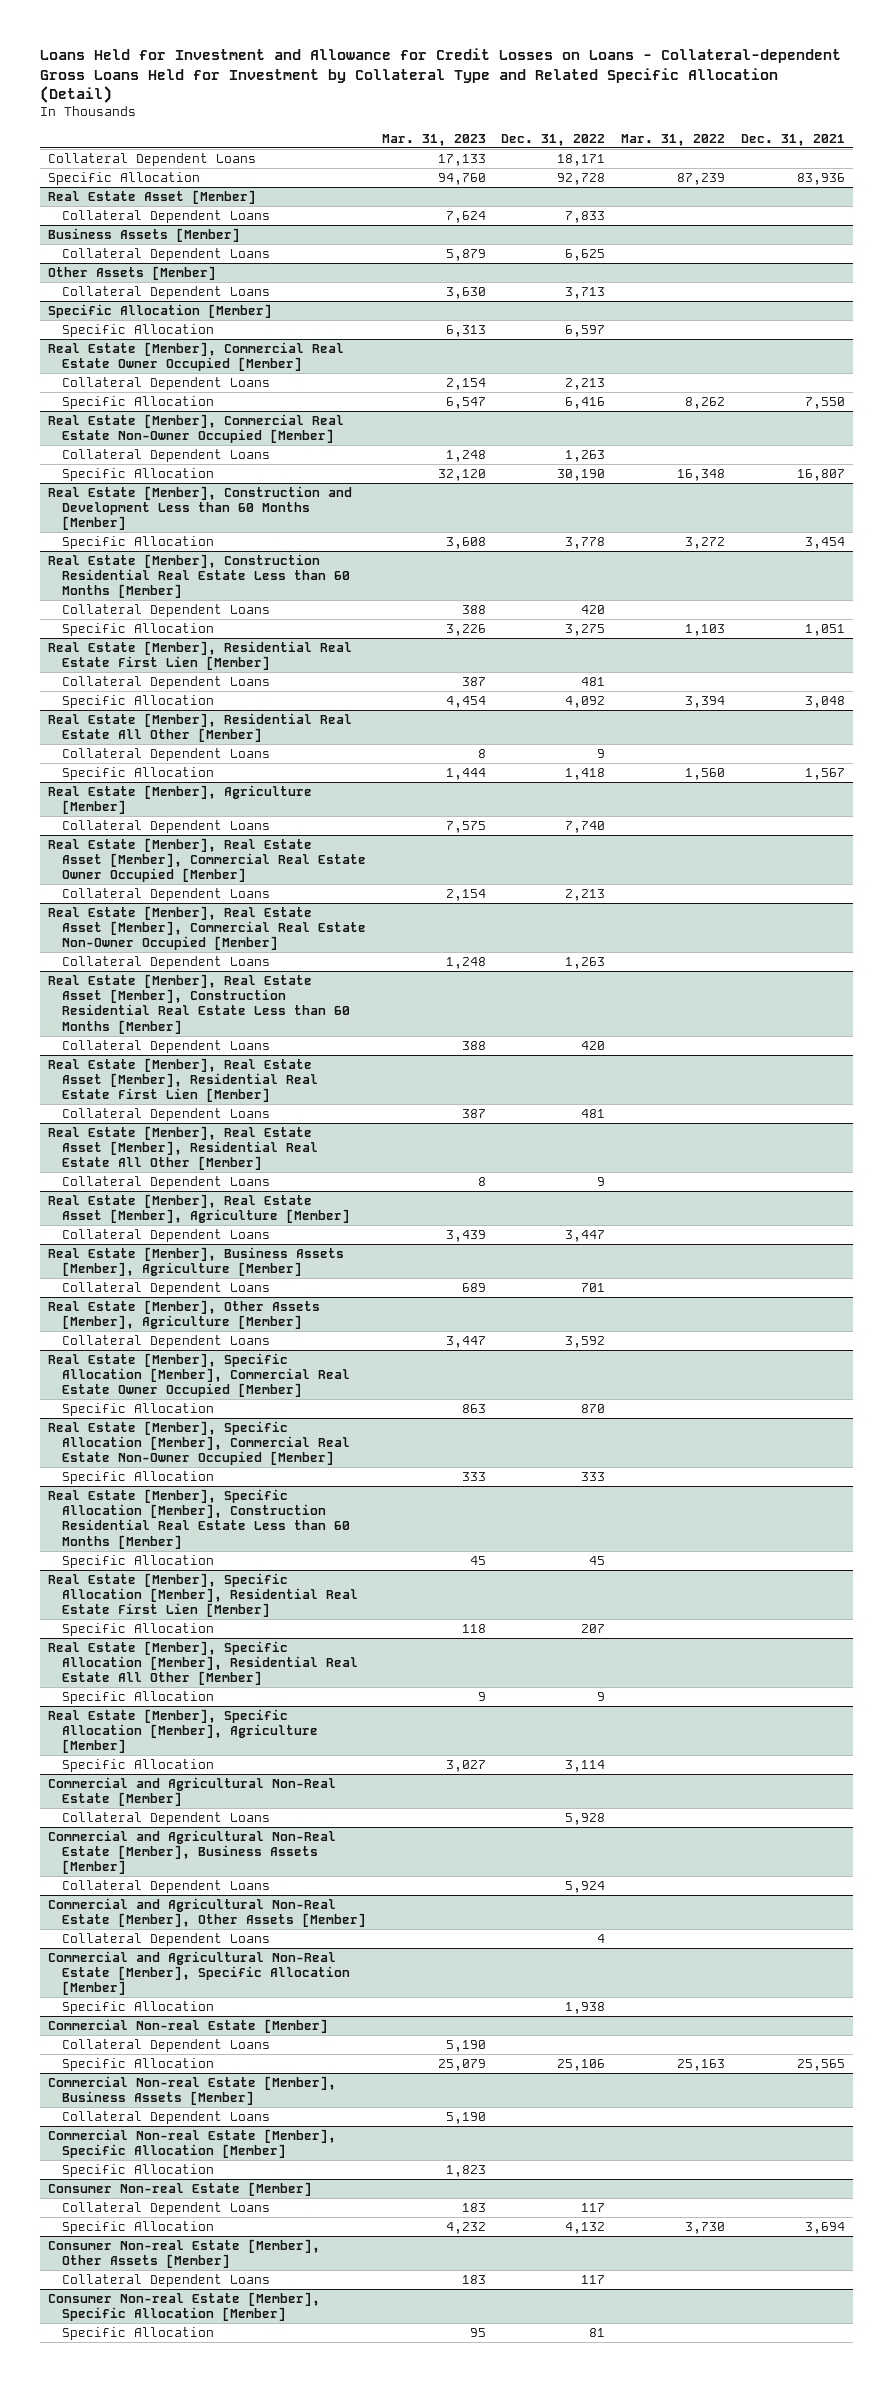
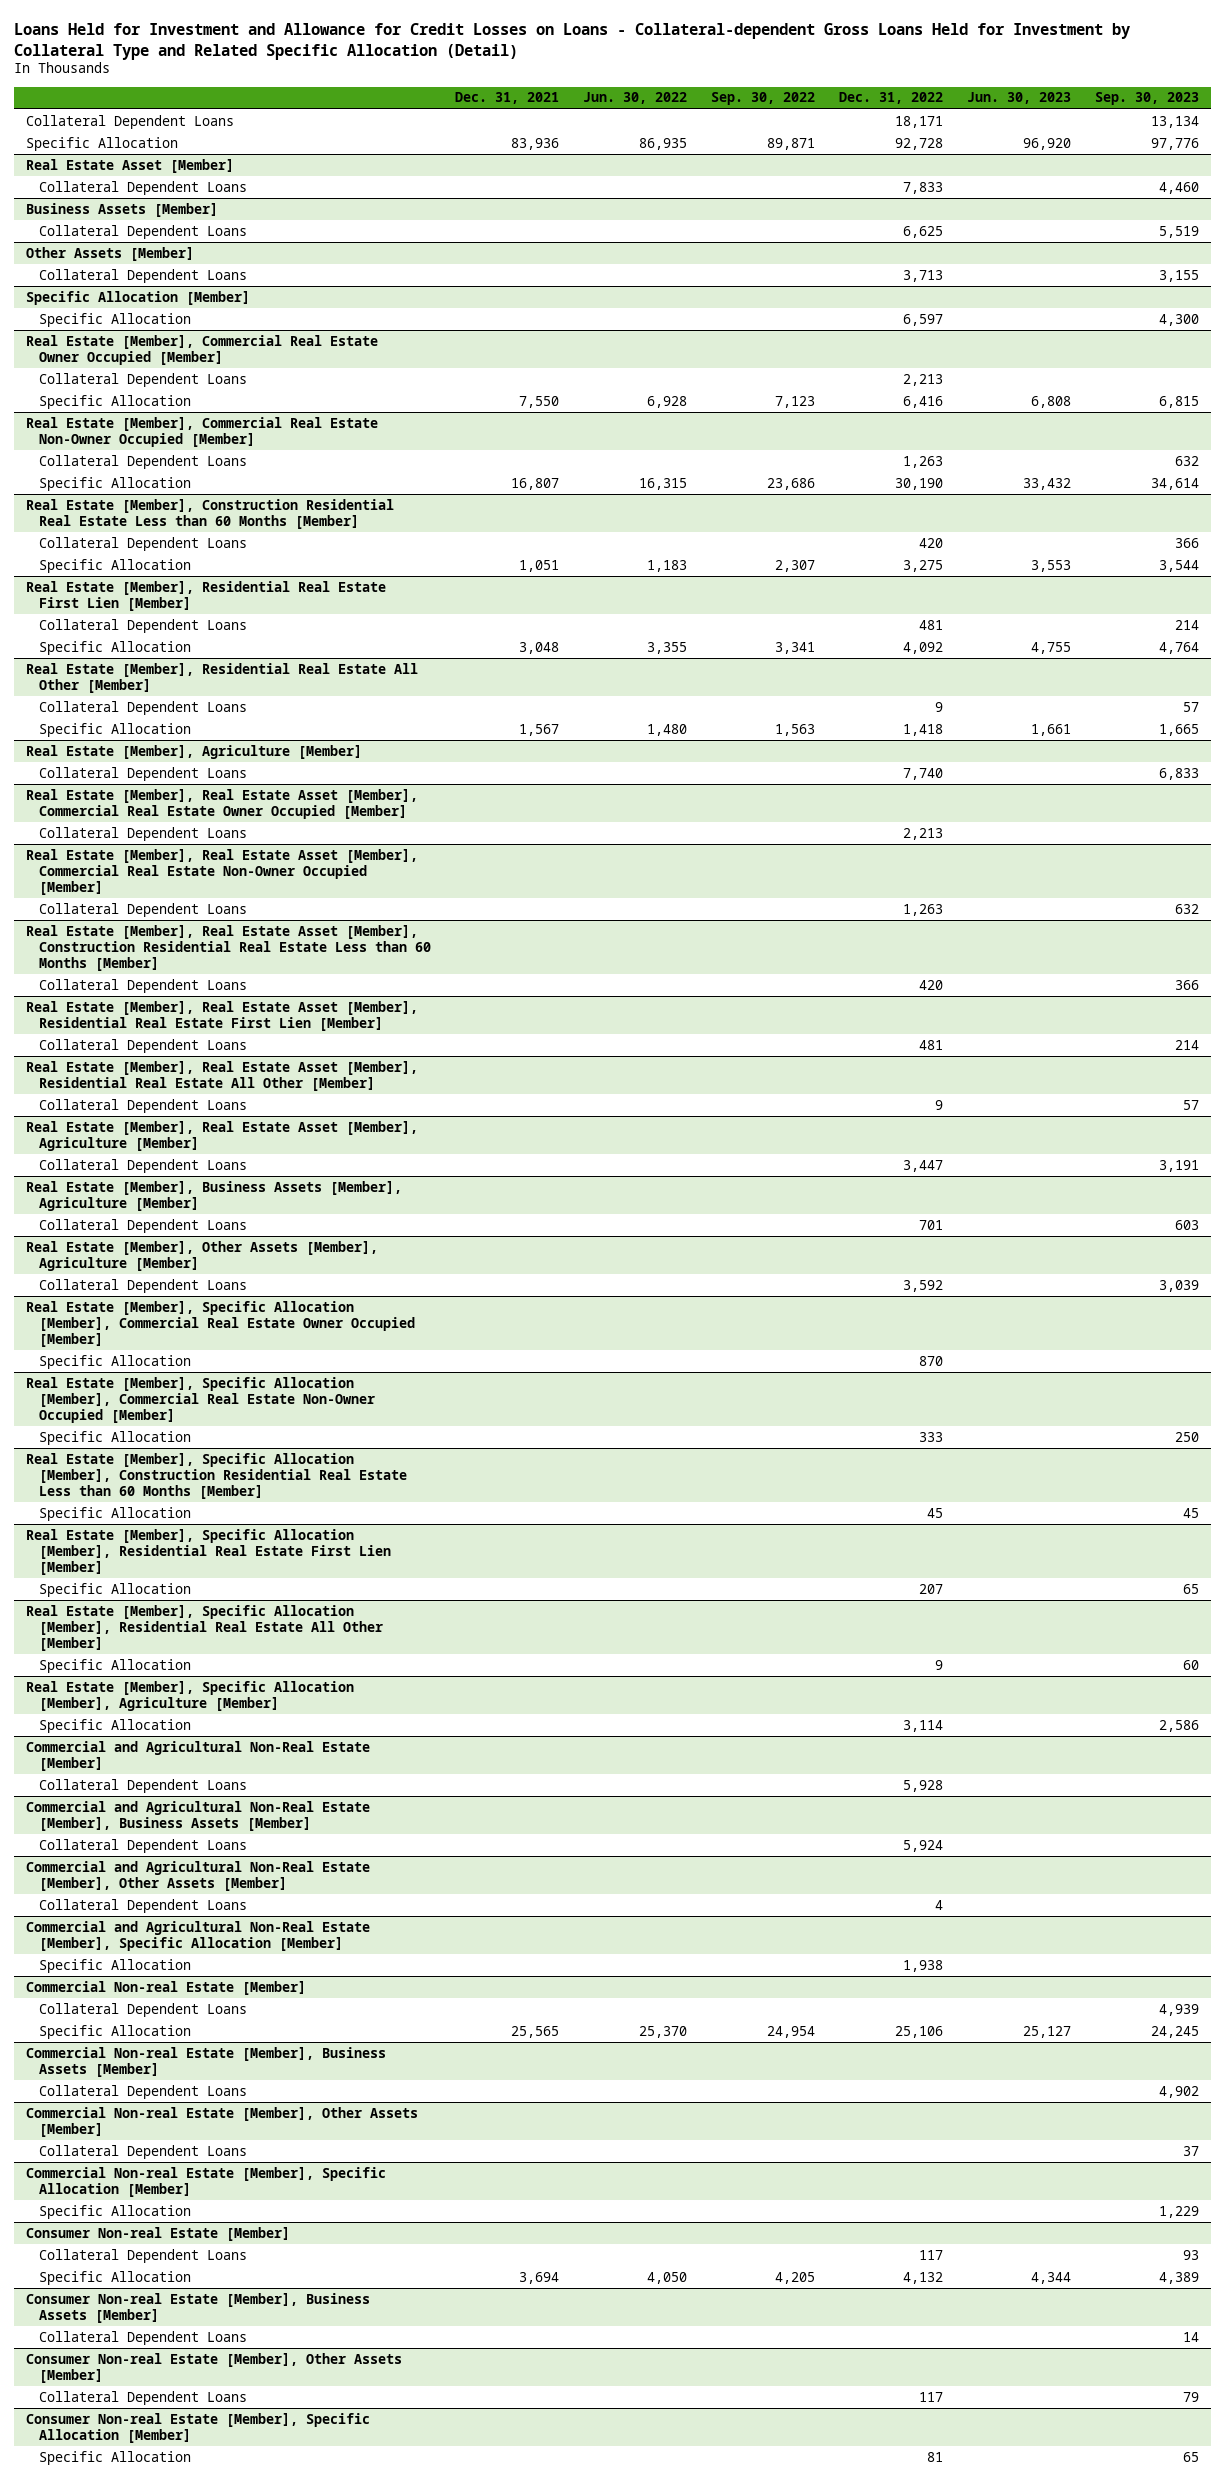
- | Mar. 31, 2023 | Dec. 31, 2022 | Mar. 31, 2022 | Dec. 31, 2021
+ | Dec. 31, 2021 | Jun. 30, 2022 | Sep. 30, 2022 | Dec. 31, 2022 | Jun. 30, 2023 | Sep. 30, 2023
- Real Estate [Member], Construction and Development Less than 60 Months [Member]
- Specific Allocation | 3,608 | 3,778 | 3,272 | 3,454
+ Commercial Non-real Estate [Member], Other Assets [Member]
+ Collateral Dependent Loans | | | | | | 37
+ Consumer Non-real Estate [Member], Business Assets [Member]
+ Collateral Dependent Loans | | | | | | 14

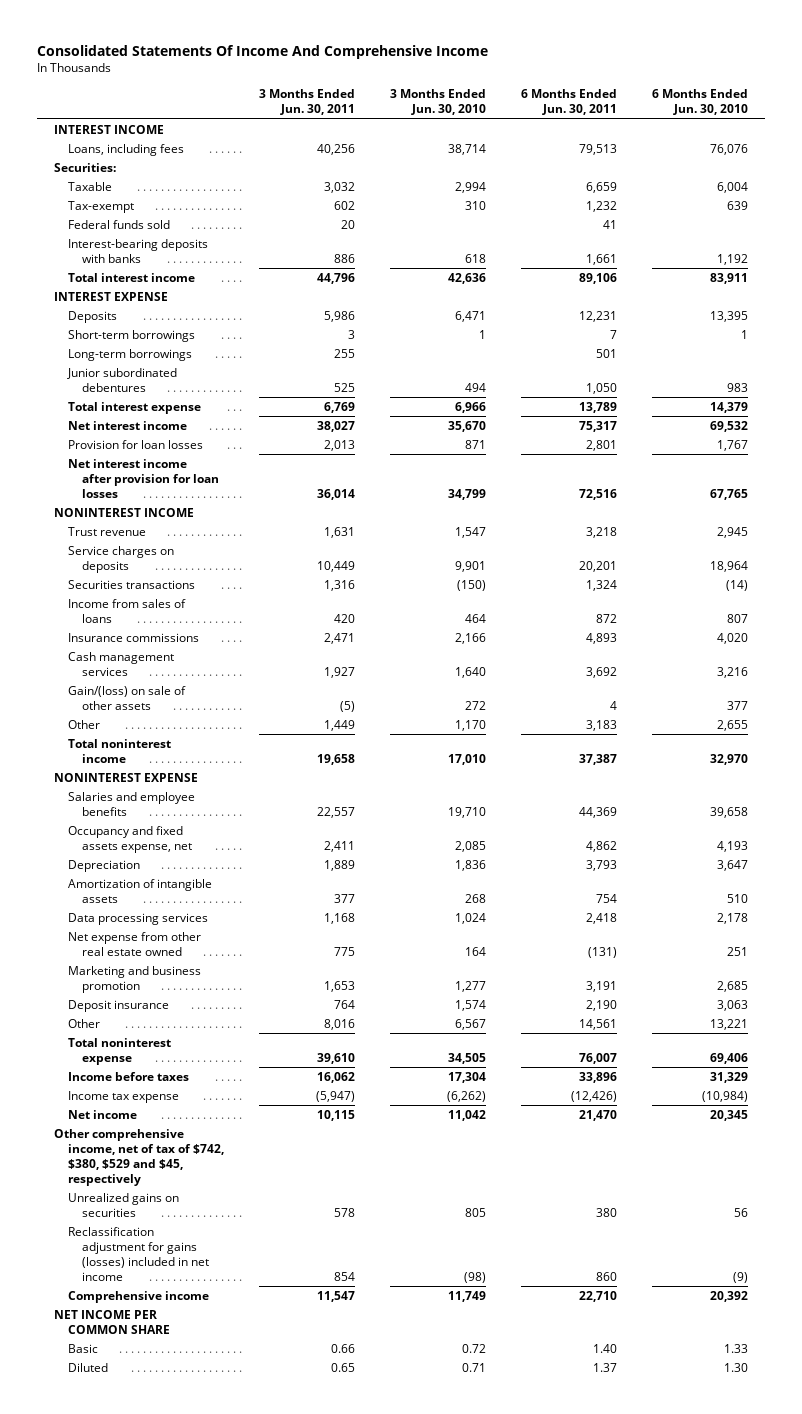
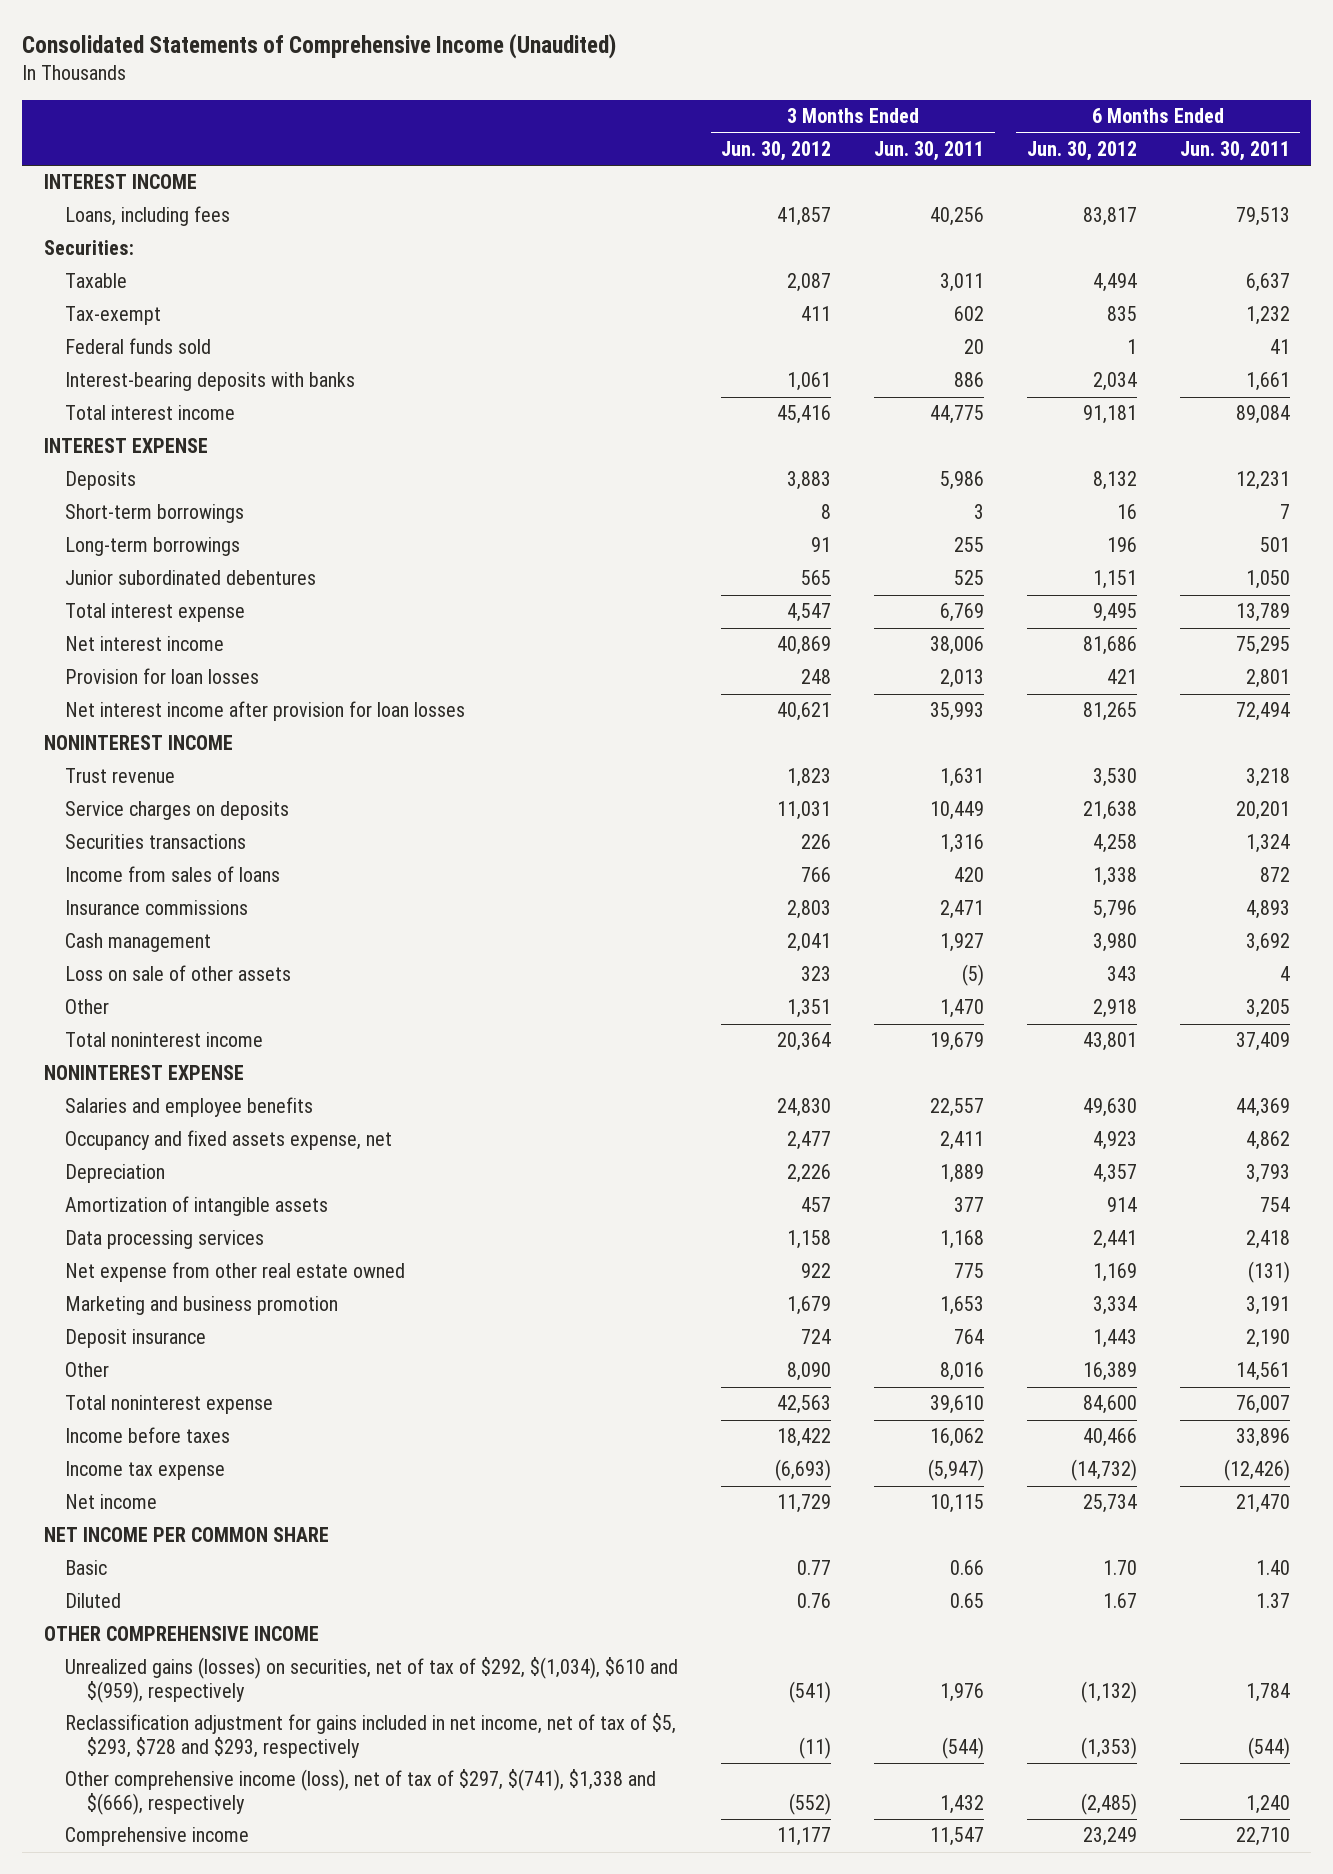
- Consolidated Statements Of Income And Comprehensive Income
+ Consolidated Statements of Comprehensive Income (Unaudited)
- | 3 Months Ended Jun. 30, 2011 | 3 Months Ended Jun. 30, 2010 | 6 Months Ended Jun. 30, 2011 | 6 Months Ended Jun. 30, 2010
+ | 3 Months Ended Jun. 30, 2012 | 3 Months Ended Jun. 30, 2011 | 6 Months Ended Jun. 30, 2012 | 6 Months Ended Jun. 30, 2011
- Taxable | 3,032 | 2,994 | 6,659 | 6,004
+ Taxable | 2,087 | 3,011 | 4,494 | 6,637
- Total interest income | 44,796 | 42,636 | 89,106 | 83,911
+ Total interest income | 45,416 | 44,775 | 91,181 | 89,084
- Net interest income | 38,027 | 35,670 | 75,317 | 69,532
+ Net interest income | 40,869 | 38,006 | 81,686 | 75,295
- Net interest income after provision for loan losses | 36,014 | 34,799 | 72,516 | 67,765
+ Net interest income after provision for loan losses | 40,621 | 35,993 | 81,265 | 72,494
- Cash management services | 1,927 | 1,640 | 3,692 | 3,216
- Gain/(loss) on sale of other assets | (5) | 272 | 4 | 377
- Other | 1,449 | 1,170 | 3,183 | 2,655
- Total noninterest income | 19,658 | 17,010 | 37,387 | 32,970
+ Cash management | 2,041 | 1,927 | 3,980 | 3,692
+ Loss on sale of other assets | 323 | (5) | 343 | 4
+ Other | 1,351 | 1,470 | 2,918 | 3,205
+ Total noninterest income | 20,364 | 19,679 | 43,801 | 37,409
- Other comprehensive income, net of tax of $742, $380, $529 and $45, respectively
- Unrealized gains on securities | 578 | 805 | 380 | 56
- Reclassification adjustment for gains (losses) included in net income | 854 | (98) | 860 | (9)
+ OTHER COMPREHENSIVE INCOME
+ Unrealized gains (losses) on securities, net of tax of $292, $(1,034), $610 and $(959), respectively | (541) | 1,976 | (1,132) | 1,784
+ Reclassification adjustment for gains included in net income, net of tax of $5, $293, $728 and $293, respectively | (11) | (544) | (1,353) | (544)
+ Other comprehensive income (loss), net of tax of $297, $(741), $1,338 and $(666), respectively | (552) | 1,432 | (2,485) | 1,240
moved down: Comprehensive income | 11,177 | 11,547 | 23,249 | 22,710

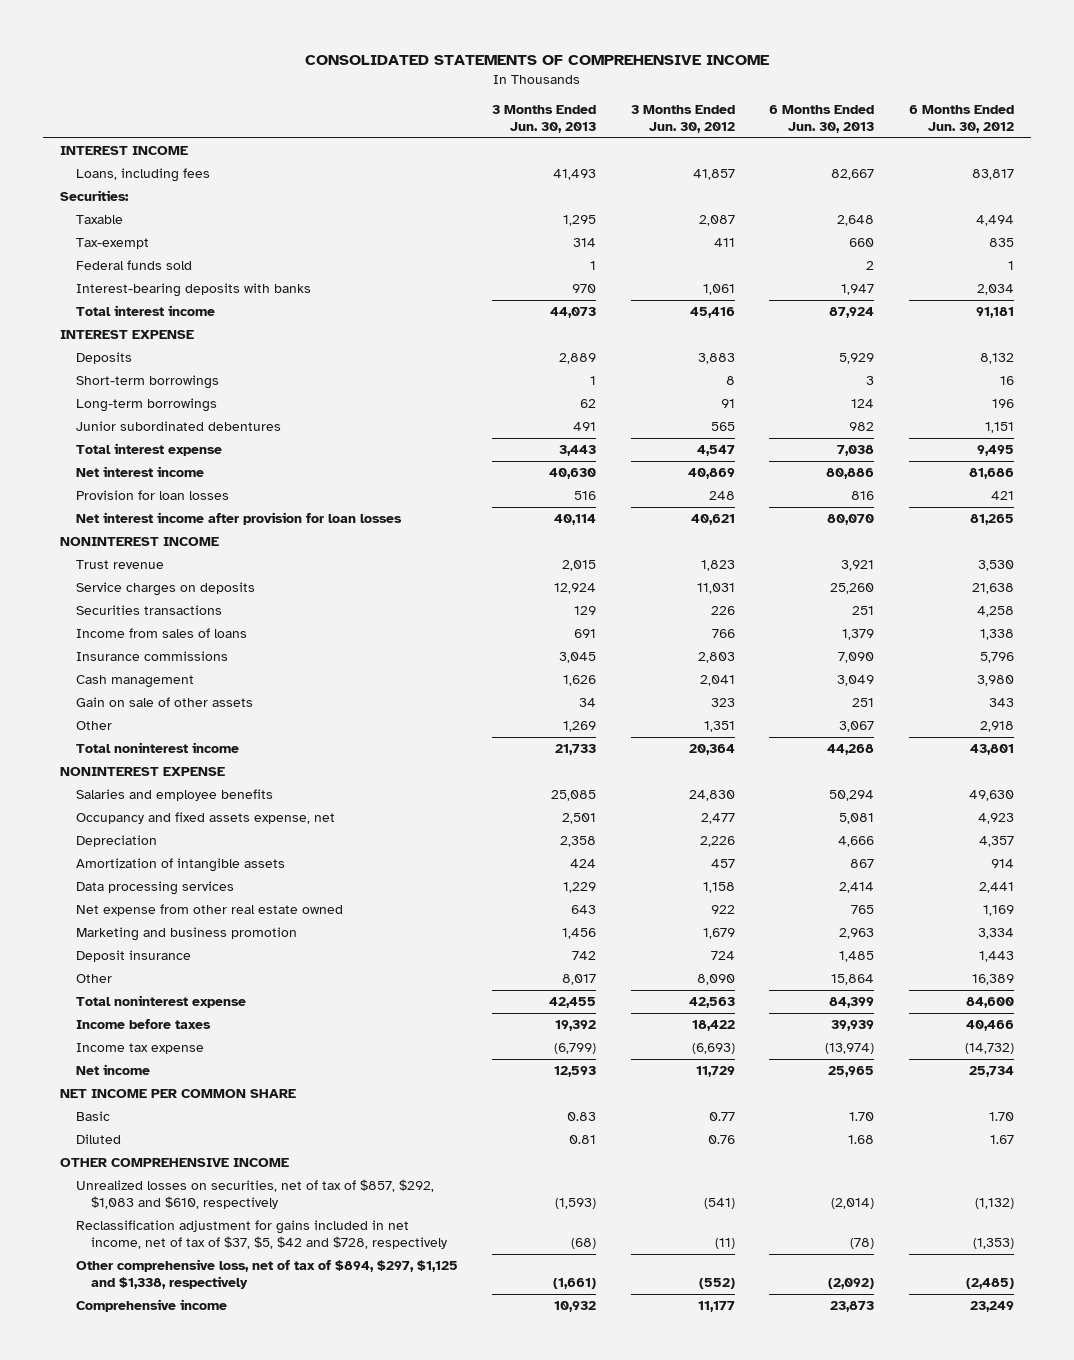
- Consolidated Statements of Comprehensive Income (Unaudited)
+ CONSOLIDATED STATEMENTS OF COMPREHENSIVE INCOME
- | 3 Months Ended Jun. 30, 2012 | 3 Months Ended Jun. 30, 2011 | 6 Months Ended Jun. 30, 2012 | 6 Months Ended Jun. 30, 2011
+ | 3 Months Ended Jun. 30, 2013 | 3 Months Ended Jun. 30, 2012 | 6 Months Ended Jun. 30, 2013 | 6 Months Ended Jun. 30, 2012
- Loss on sale of other assets | 323 | (5) | 343 | 4
+ Gain on sale of other assets | 34 | 323 | 251 | 343
- Unrealized gains (losses) on securities, net of tax of $292, $(1,034), $610 and $(959), respectively | (541) | 1,976 | (1,132) | 1,784
- Reclassification adjustment for gains included in net income, net of tax of $5, $293, $728 and $293, respectively | (11) | (544) | (1,353) | (544)
- Other comprehensive income (loss), net of tax of $297, $(741), $1,338 and $(666), respectively | (552) | 1,432 | (2,485) | 1,240
+ Unrealized losses on securities, net of tax of $857, $292, $1,083 and $610, respectively | (1,593) | (541) | (2,014) | (1,132)
+ Reclassification adjustment for gains included in net income, net of tax of $37, $5, $42 and $728, respectively | (68) | (11) | (78) | (1,353)
+ Other comprehensive loss, net of tax of $894, $297, $1,125 and $1,338, respectively | (1,661) | (552) | (2,092) | (2,485)

